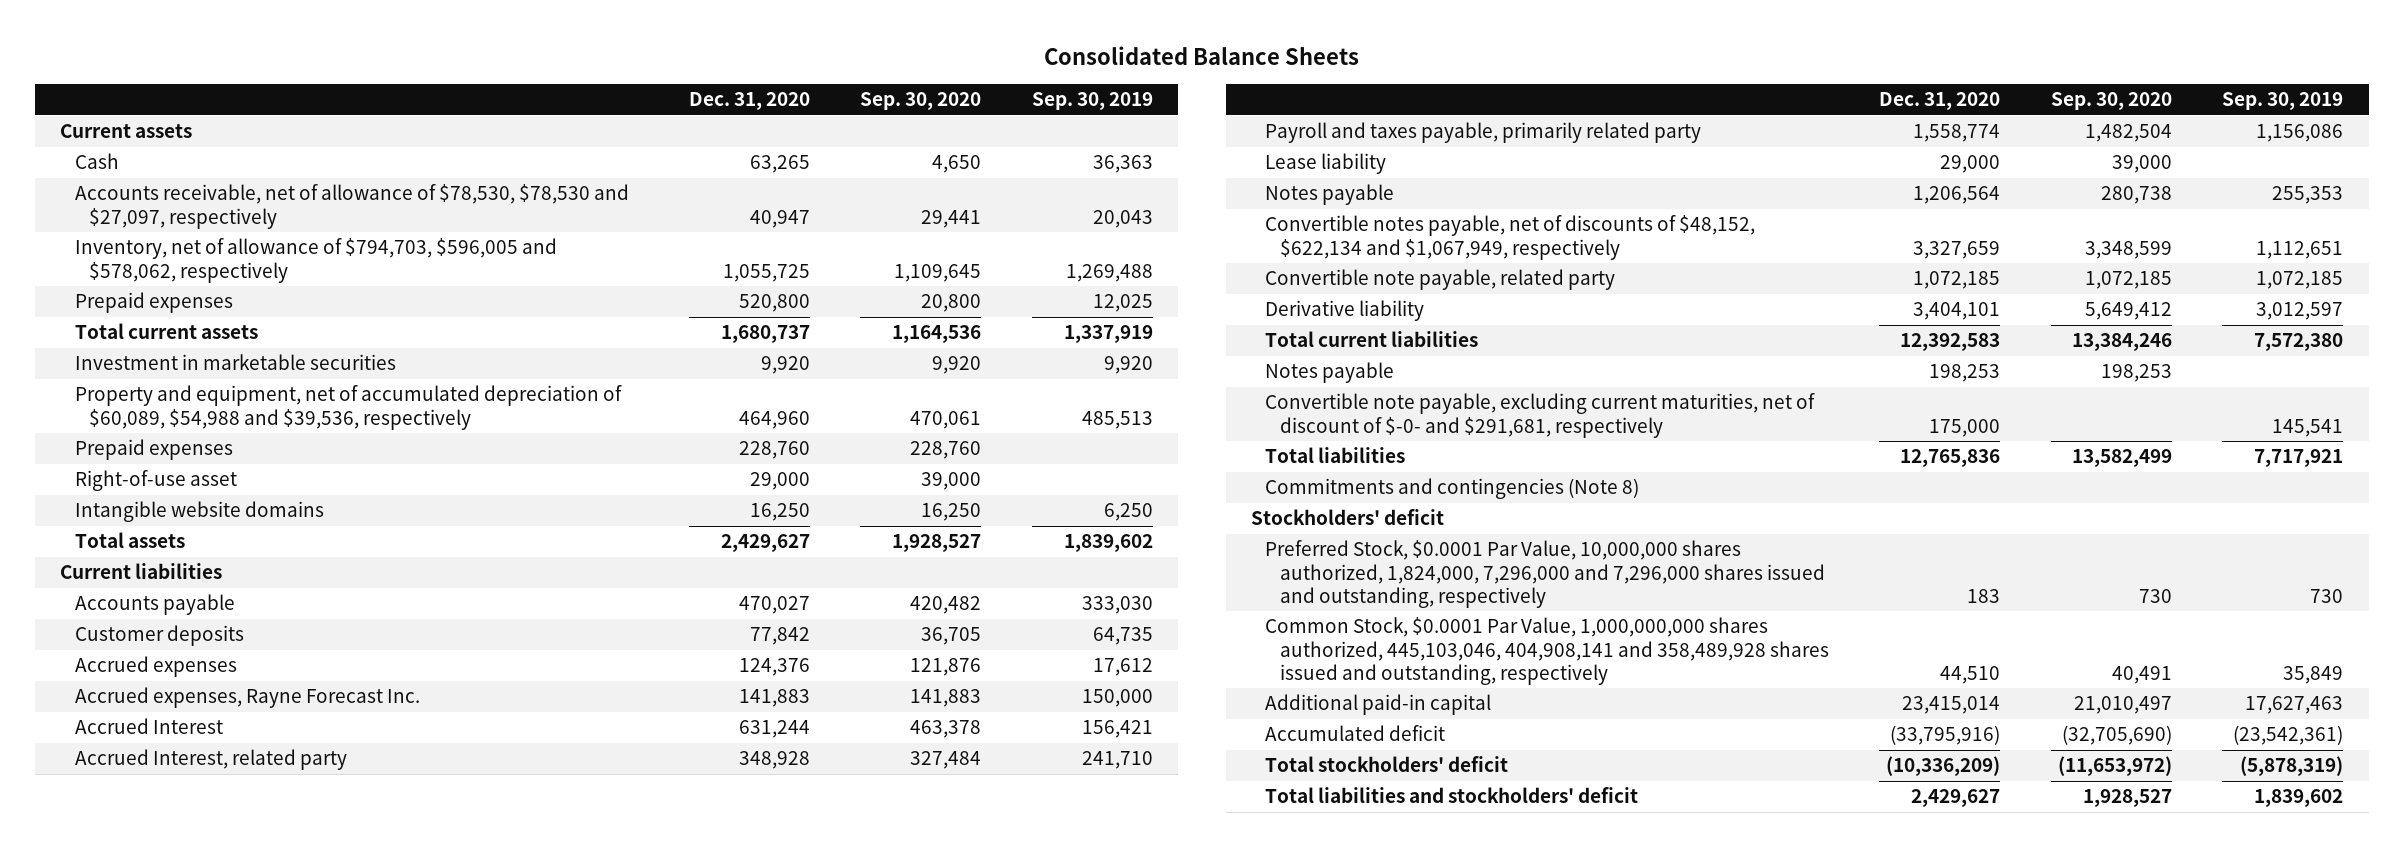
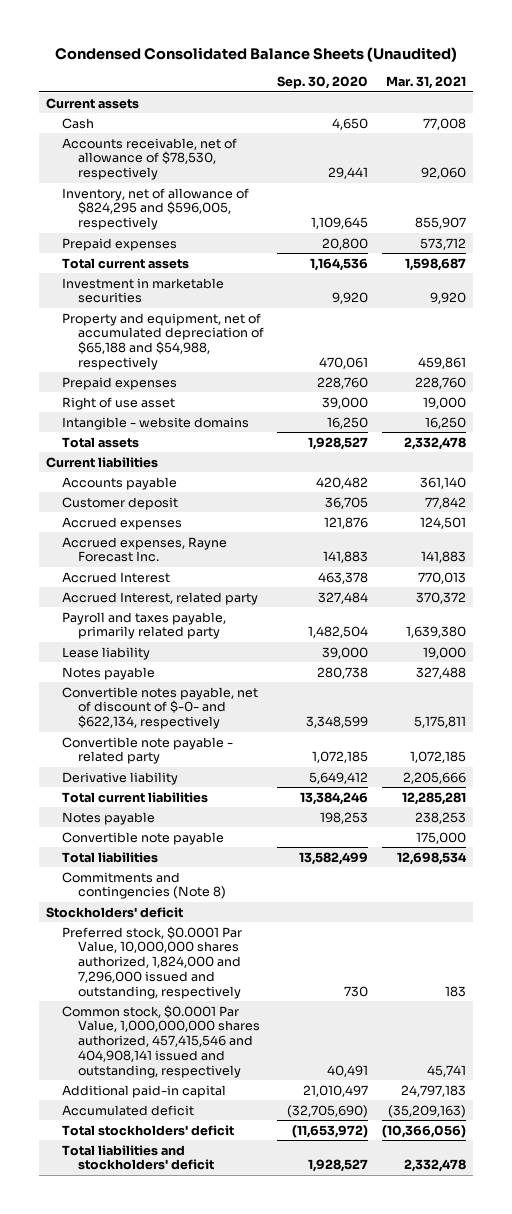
- Consolidated Balance Sheets
+ Condensed Consolidated Balance Sheets (Unaudited)
- | Dec. 31, 2020 | Sep. 30, 2020 | Sep. 30, 2019
+ | Sep. 30, 2020 | Mar. 31, 2021
- Accounts receivable, net of allowance of $78,530, $78,530 and $27,097, respectively | 40,947 | 29,441 | 20,043
- Inventory, net of allowance of $794,703, $596,005 and $578,062, respectively | 1,055,725 | 1,109,645 | 1,269,488
+ Accounts receivable, net of allowance of $78,530, respectively | 29,441 | 92,060
+ Inventory, net of allowance of $824,295 and $596,005, respectively | 1,109,645 | 855,907
- Property and equipment, net of accumulated depreciation of $60,089, $54,988 and $39,536, respectively | 464,960 | 470,061 | 485,513
+ Property and equipment, net of accumulated depreciation of $65,188 and $54,988, respectively | 470,061 | 459,861
- Right-of-use asset | 29,000 | 39,000 |
- Intangible website domains | 16,250 | 16,250 | 6,250
+ Right of use asset | 39,000 | 19,000
+ Intangible - website domains | 16,250 | 16,250
- Customer deposits | 77,842 | 36,705 | 64,735
+ Customer deposit | 36,705 | 77,842
- Convertible notes payable, net of discounts of $48,152, $622,134 and $1,067,949, respectively | 3,327,659 | 3,348,599 | 1,112,651
- Convertible note payable, related party | 1,072,185 | 1,072,185 | 1,072,185
+ Convertible notes payable, net of discount of $-0- and $622,134, respectively | 3,348,599 | 5,175,811
+ Convertible note payable - related party | 1,072,185 | 1,072,185
- Convertible note payable, excluding current maturities, net of discount of $-0- and $291,681, respectively | 175,000 | | 145,541
+ Convertible note payable | | 175,000
- Preferred Stock, $0.0001 Par Value, 10,000,000 shares authorized, 1,824,000, 7,296,000 and 7,296,000 shares issued and outstanding, respectively | 183 | 730 | 730
- Common Stock, $0.0001 Par Value, 1,000,000,000 shares authorized, 445,103,046, 404,908,141 and 358,489,928 shares issued and outstanding, respectively | 44,510 | 40,491 | 35,849
+ Preferred stock, $0.0001 Par Value, 10,000,000 shares authorized, 1,824,000 and 7,296,000 issued and outstanding, respectively | 730 | 183
+ Common stock, $0.0001 Par Value, 1,000,000,000 shares authorized, 457,415,546 and 404,908,141 issued and outstanding, respectively | 40,491 | 45,741

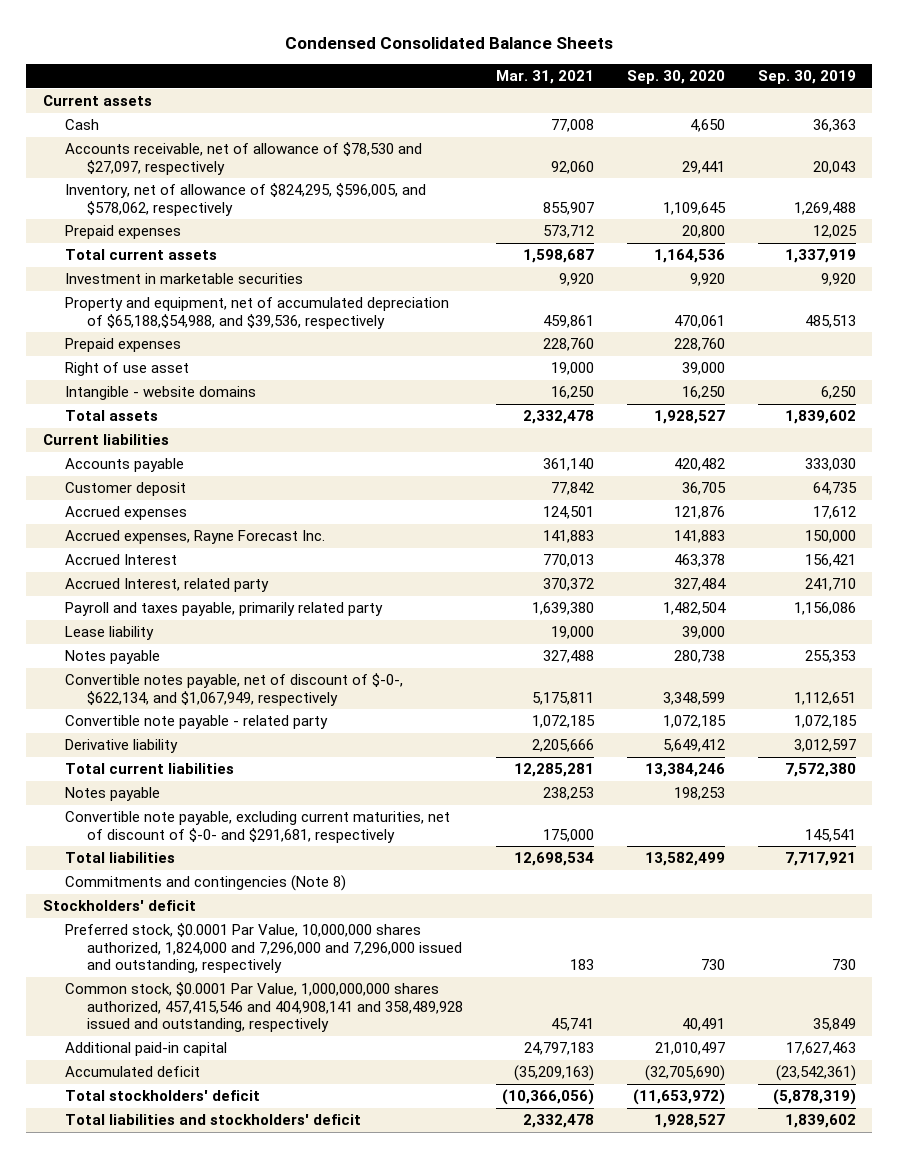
- Condensed Consolidated Balance Sheets (Unaudited)
+ Condensed Consolidated Balance Sheets
- | Sep. 30, 2020 | Mar. 31, 2021
+ | Mar. 31, 2021 | Sep. 30, 2020 | Sep. 30, 2019
- Accounts receivable, net of allowance of $78,530, respectively | 29,441 | 92,060
- Inventory, net of allowance of $824,295 and $596,005, respectively | 1,109,645 | 855,907
+ Accounts receivable, net of allowance of $78,530 and $27,097, respectively | 92,060 | 29,441 | 20,043
+ Inventory, net of allowance of $824,295, $596,005, and $578,062, respectively | 855,907 | 1,109,645 | 1,269,488
- Property and equipment, net of accumulated depreciation of $65,188 and $54,988, respectively | 470,061 | 459,861
+ Property and equipment, net of accumulated depreciation of $65,188,$54,988, and $39,536, respectively | 459,861 | 470,061 | 485,513
- Convertible notes payable, net of discount of $-0- and $622,134, respectively | 3,348,599 | 5,175,811
+ Convertible notes payable, net of discount of $-0-, $622,134, and $1,067,949, respectively | 5,175,811 | 3,348,599 | 1,112,651
- Convertible note payable | | 175,000
+ Convertible note payable, excluding current maturities, net of discount of $-0- and $291,681, respectively | 175,000 | | 145,541
- Preferred stock, $0.0001 Par Value, 10,000,000 shares authorized, 1,824,000 and 7,296,000 issued and outstanding, respectively | 730 | 183
- Common stock, $0.0001 Par Value, 1,000,000,000 shares authorized, 457,415,546 and 404,908,141 issued and outstanding, respectively | 40,491 | 45,741
+ Preferred stock, $0.0001 Par Value, 10,000,000 shares authorized, 1,824,000 and 7,296,000 and 7,296,000 issued and outstanding, respectively | 183 | 730 | 730
+ Common stock, $0.0001 Par Value, 1,000,000,000 shares authorized, 457,415,546 and 404,908,141 and 358,489,928 issued and outstanding, respectively | 45,741 | 40,491 | 35,849

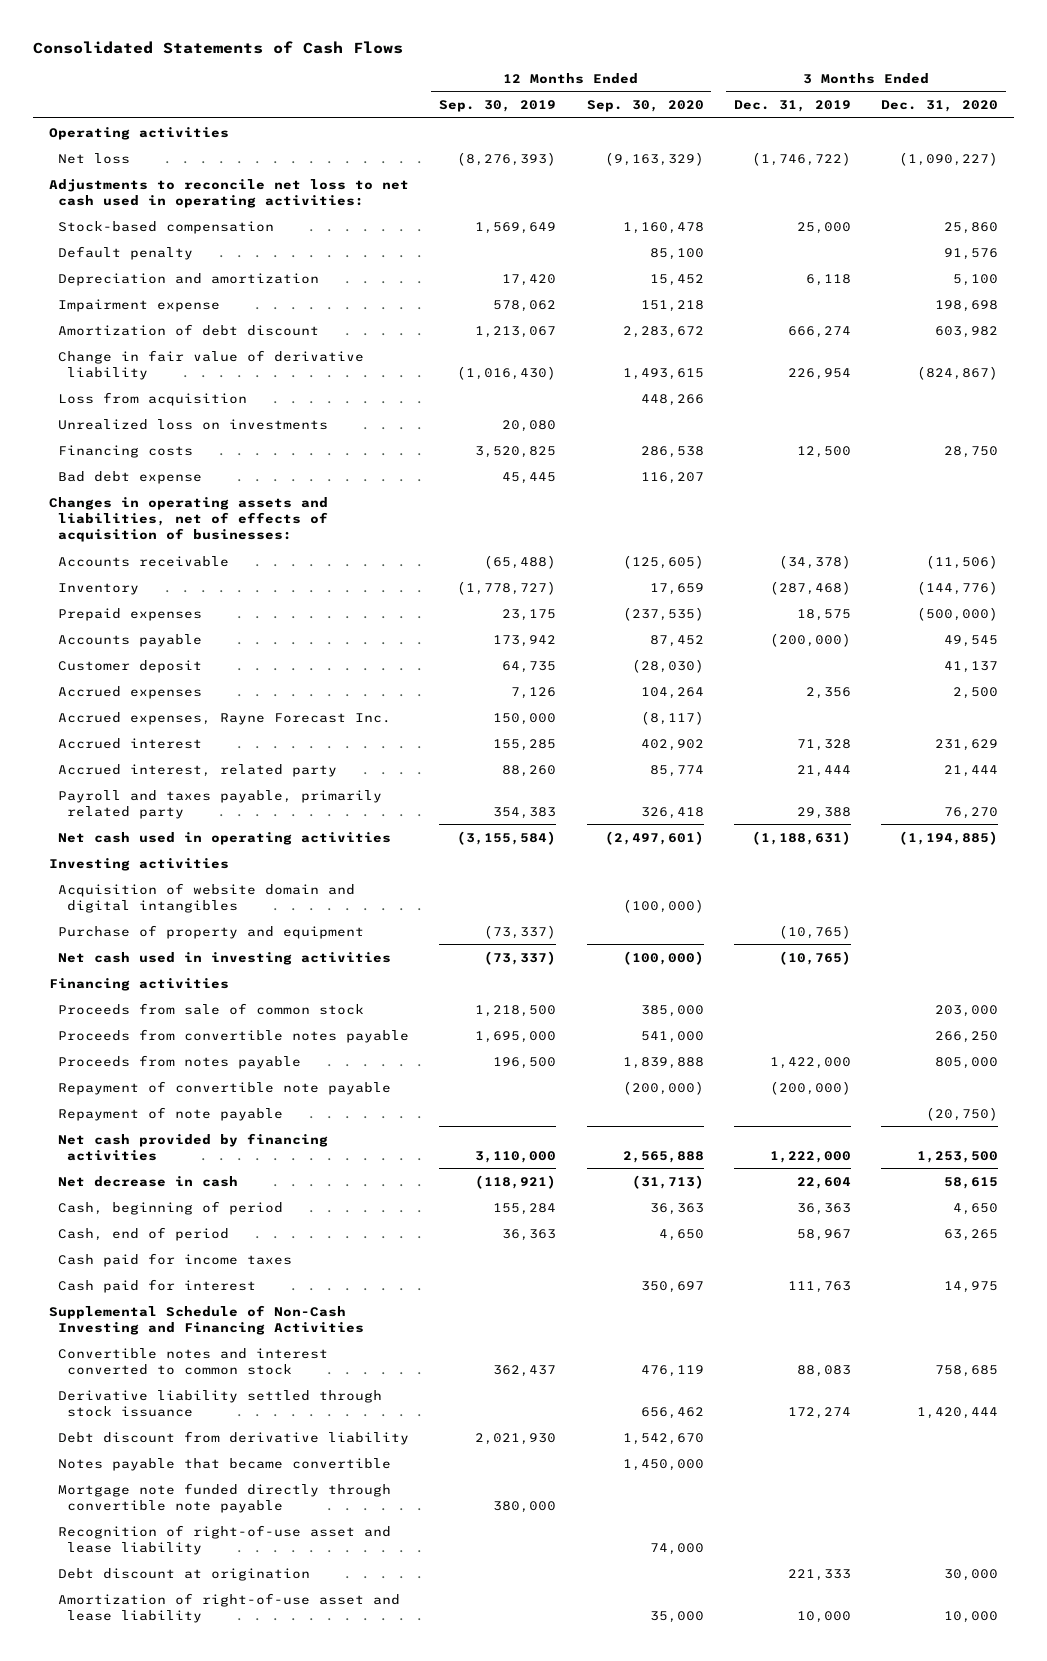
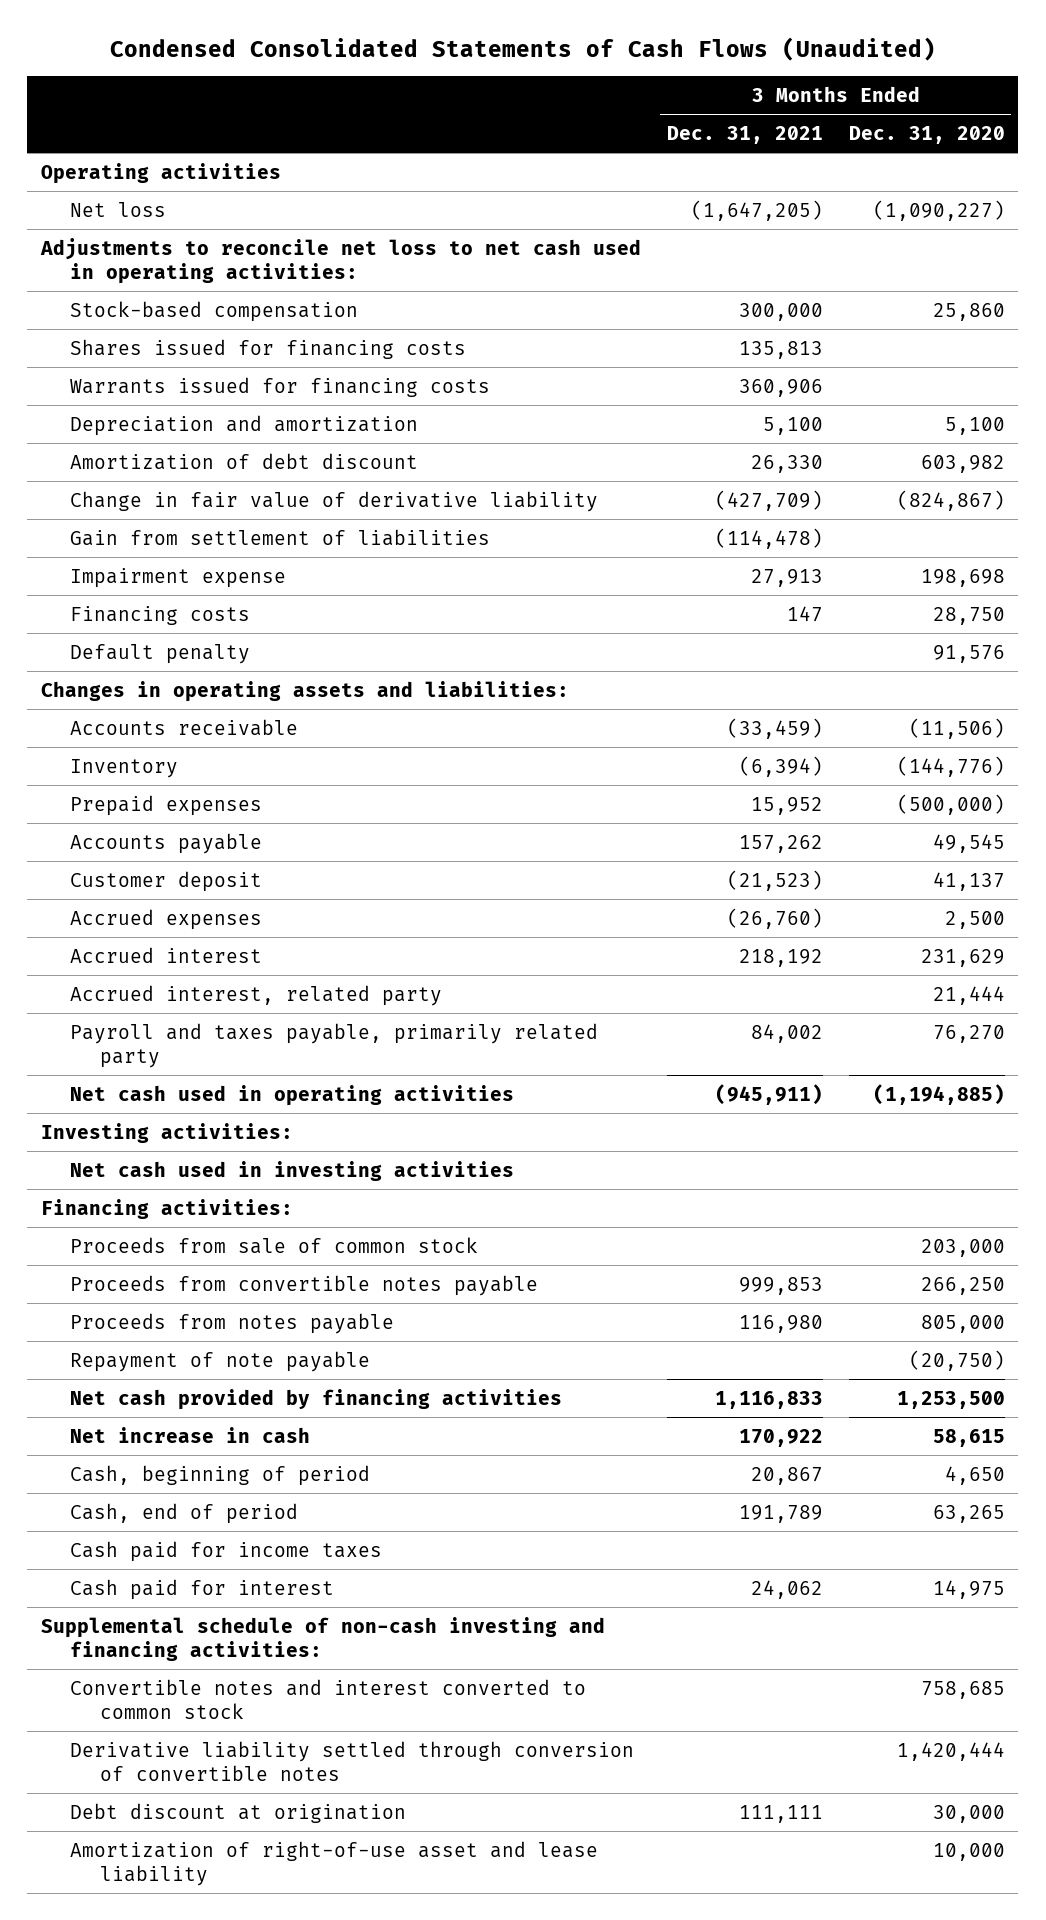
- Consolidated Statements of Cash Flows
+ Condensed Consolidated Statements of Cash Flows (Unaudited)
- | 12 Months Ended Sep. 30, 2019 | 12 Months Ended Sep. 30, 2020 | 3 Months Ended Dec. 31, 2019 | 3 Months Ended Dec. 31, 2020
+ | 3 Months Ended Dec. 31, 2021 | 3 Months Ended Dec. 31, 2020
+ Shares issued for financing costs | 135,813 |
+ Warrants issued for financing costs | 360,906 |
- Loss from acquisition | | 448,266 | |
- Unrealized loss on investments | 20,080 | | |
+ Gain from settlement of liabilities | (114,478) |
moved down: Impairment expense | 27,913 | 198,698
- Bad debt expense | 45,445 | 116,207 | |
- Changes in operating assets and liabilities, net of effects of acquisition of businesses:
moved down: Default penalty | | 91,576
+ Changes in operating assets and liabilities:
- Accrued expenses, Rayne Forecast Inc. | 150,000 | (8,117) | |
- Investing activities
- Acquisition of website domain and digital intangibles | | (100,000) | |
- Purchase of property and equipment | (73,337) | | (10,765) |
+ Investing activities:
- Financing activities
+ Financing activities:
- Repayment of convertible note payable | | (200,000) | (200,000) |
- Net decrease in cash | (118,921) | (31,713) | 22,604 | 58,615
+ Net increase in cash | 170,922 | 58,615
- Supplemental Schedule of Non-Cash Investing and Financing Activities
+ Supplemental schedule of non-cash investing and financing activities:
- Derivative liability settled through stock issuance | | 656,462 | 172,274 | 1,420,444
- Debt discount from derivative liability | 2,021,930 | 1,542,670 | |
- Notes payable that became convertible | | 1,450,000 | |
- Mortgage note funded directly through convertible note payable | 380,000 | | |
- Recognition of right-of-use asset and lease liability | | 74,000 | |
+ Derivative liability settled through conversion of convertible notes | | 1,420,444

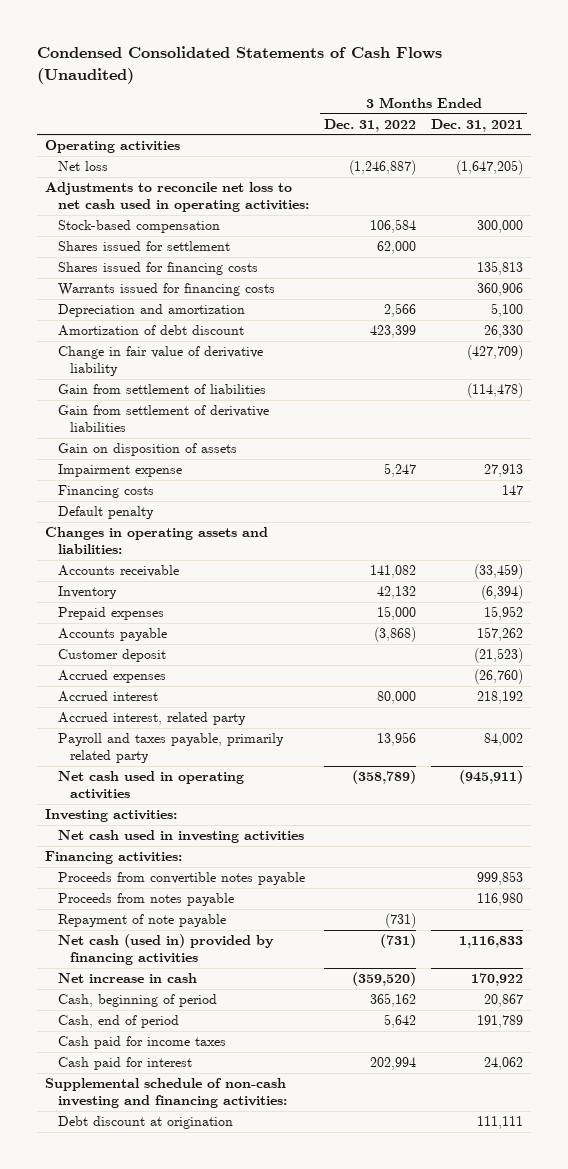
- | 3 Months Ended Dec. 31, 2021 | 3 Months Ended Dec. 31, 2020
+ | 3 Months Ended Dec. 31, 2022 | 3 Months Ended Dec. 31, 2021
+ Shares issued for settlement | 62,000 |
+ Gain from settlement of derivative liabilities
+ Gain on disposition of assets
- Proceeds from sale of common stock | | 203,000
- Net cash provided by financing activities | 1,116,833 | 1,253,500
+ Net cash (used in) provided by financing activities | (731) | 1,116,833
- Convertible notes and interest converted to common stock | | 758,685
- Derivative liability settled through conversion of convertible notes | | 1,420,444
- Amortization of right-of-use asset and lease liability | | 10,000

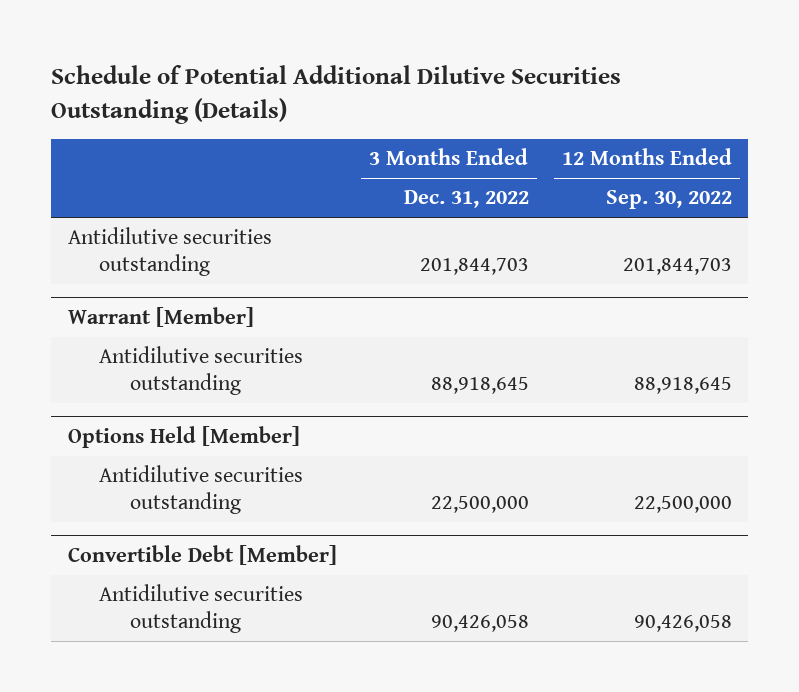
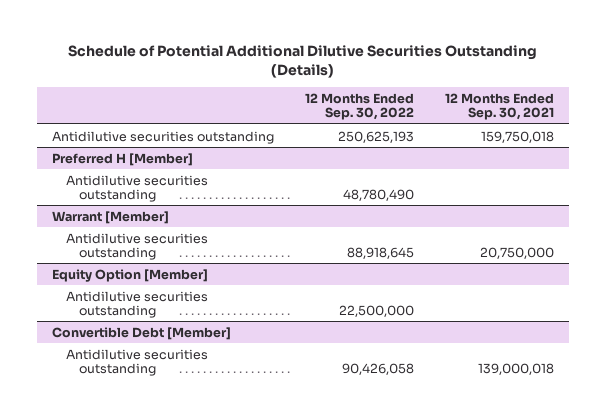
- | 3 Months Ended Dec. 31, 2022 | 12 Months Ended Sep. 30, 2022
+ | 12 Months Ended Sep. 30, 2022 | 12 Months Ended Sep. 30, 2021
- Antidilutive securities outstanding | 201,844,703 | 201,844,703
+ Antidilutive securities outstanding | 250,625,193 | 159,750,018
+ Preferred H [Member]
+ Antidilutive securities outstanding | 48,780,490 |
- Options Held [Member]
+ Equity Option [Member]

